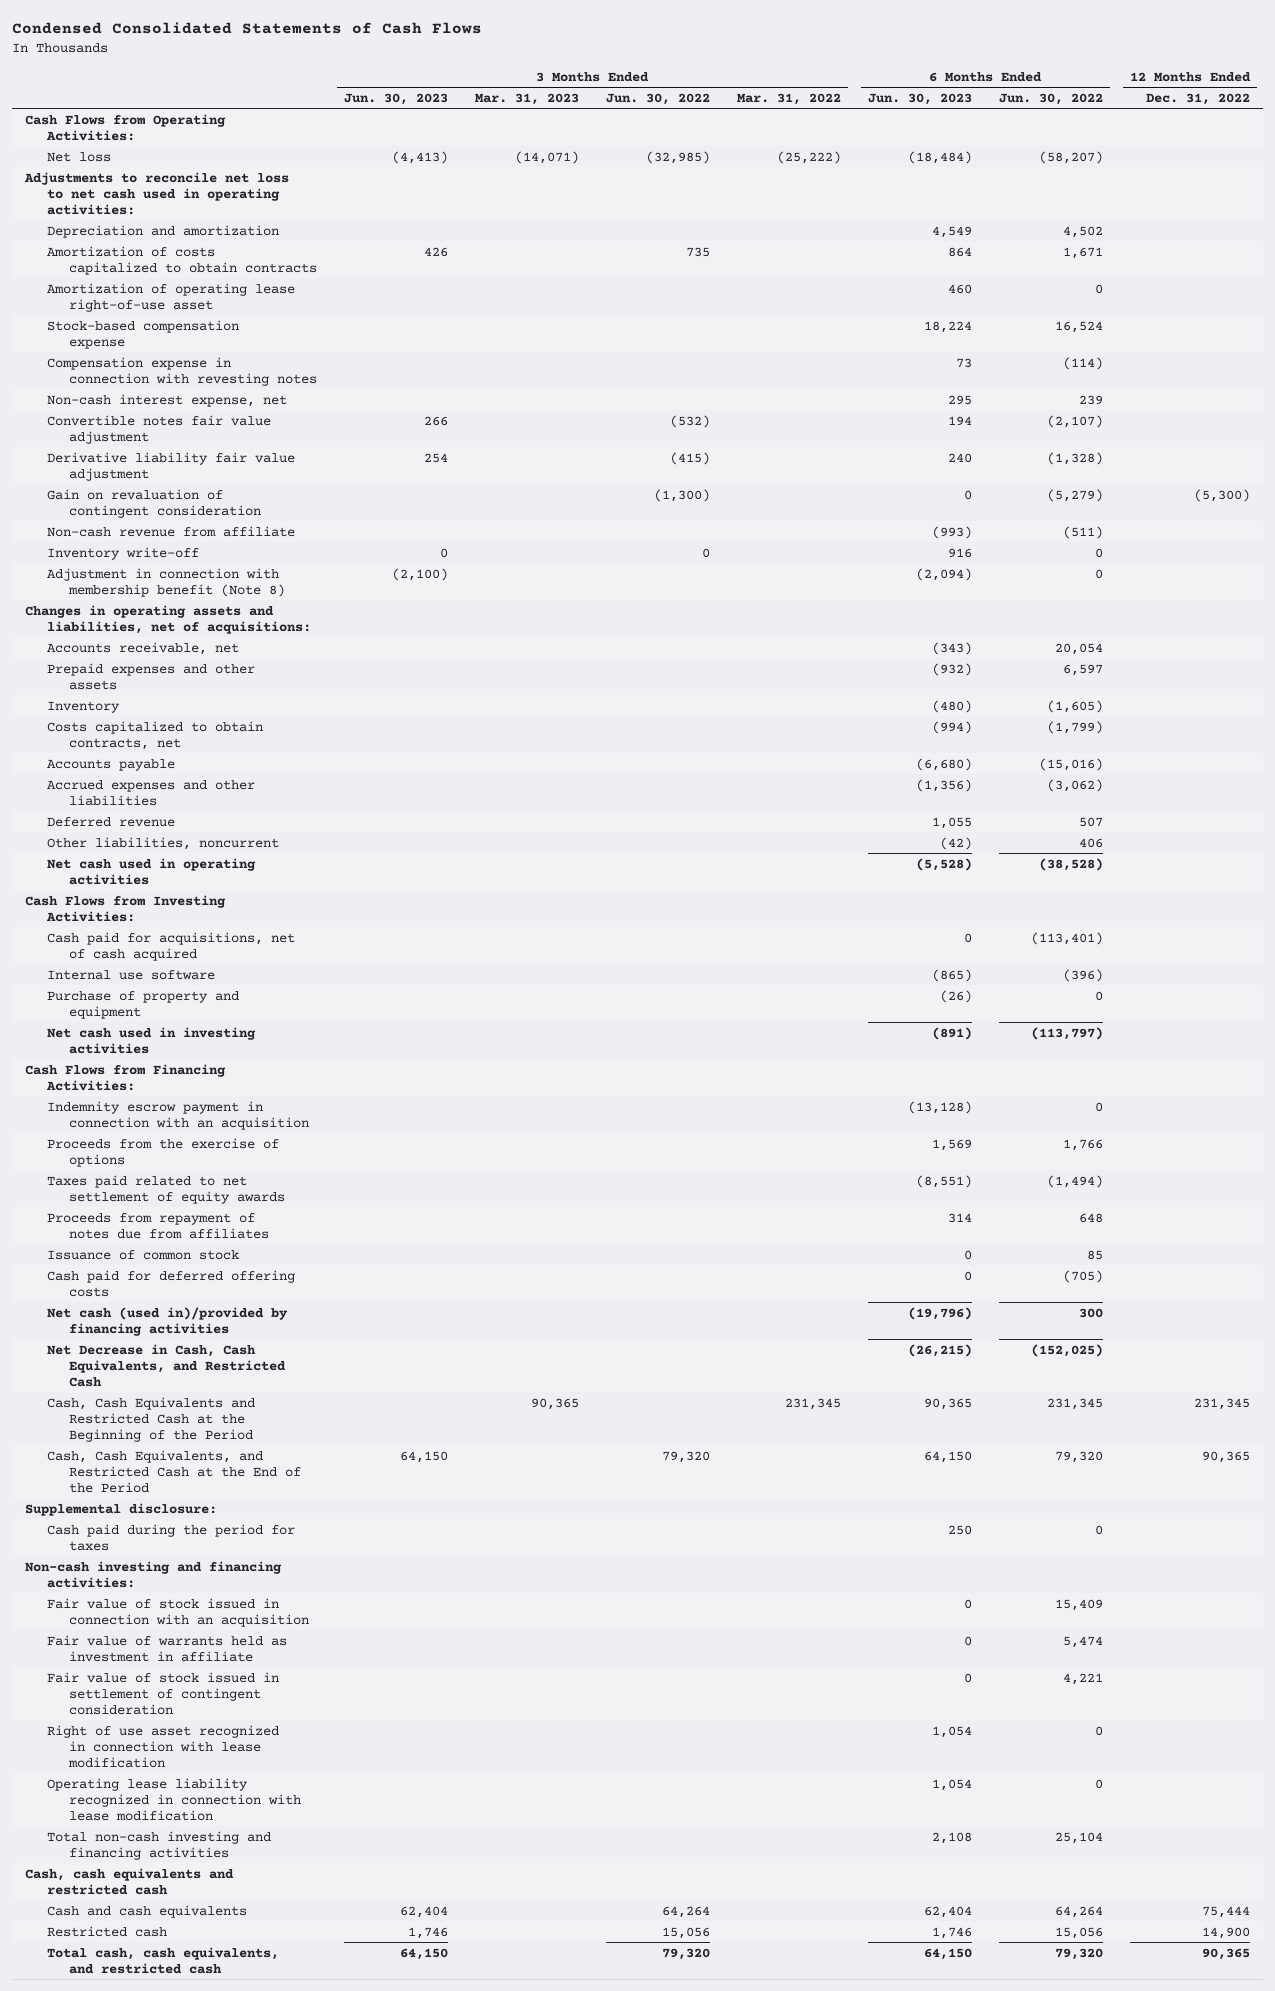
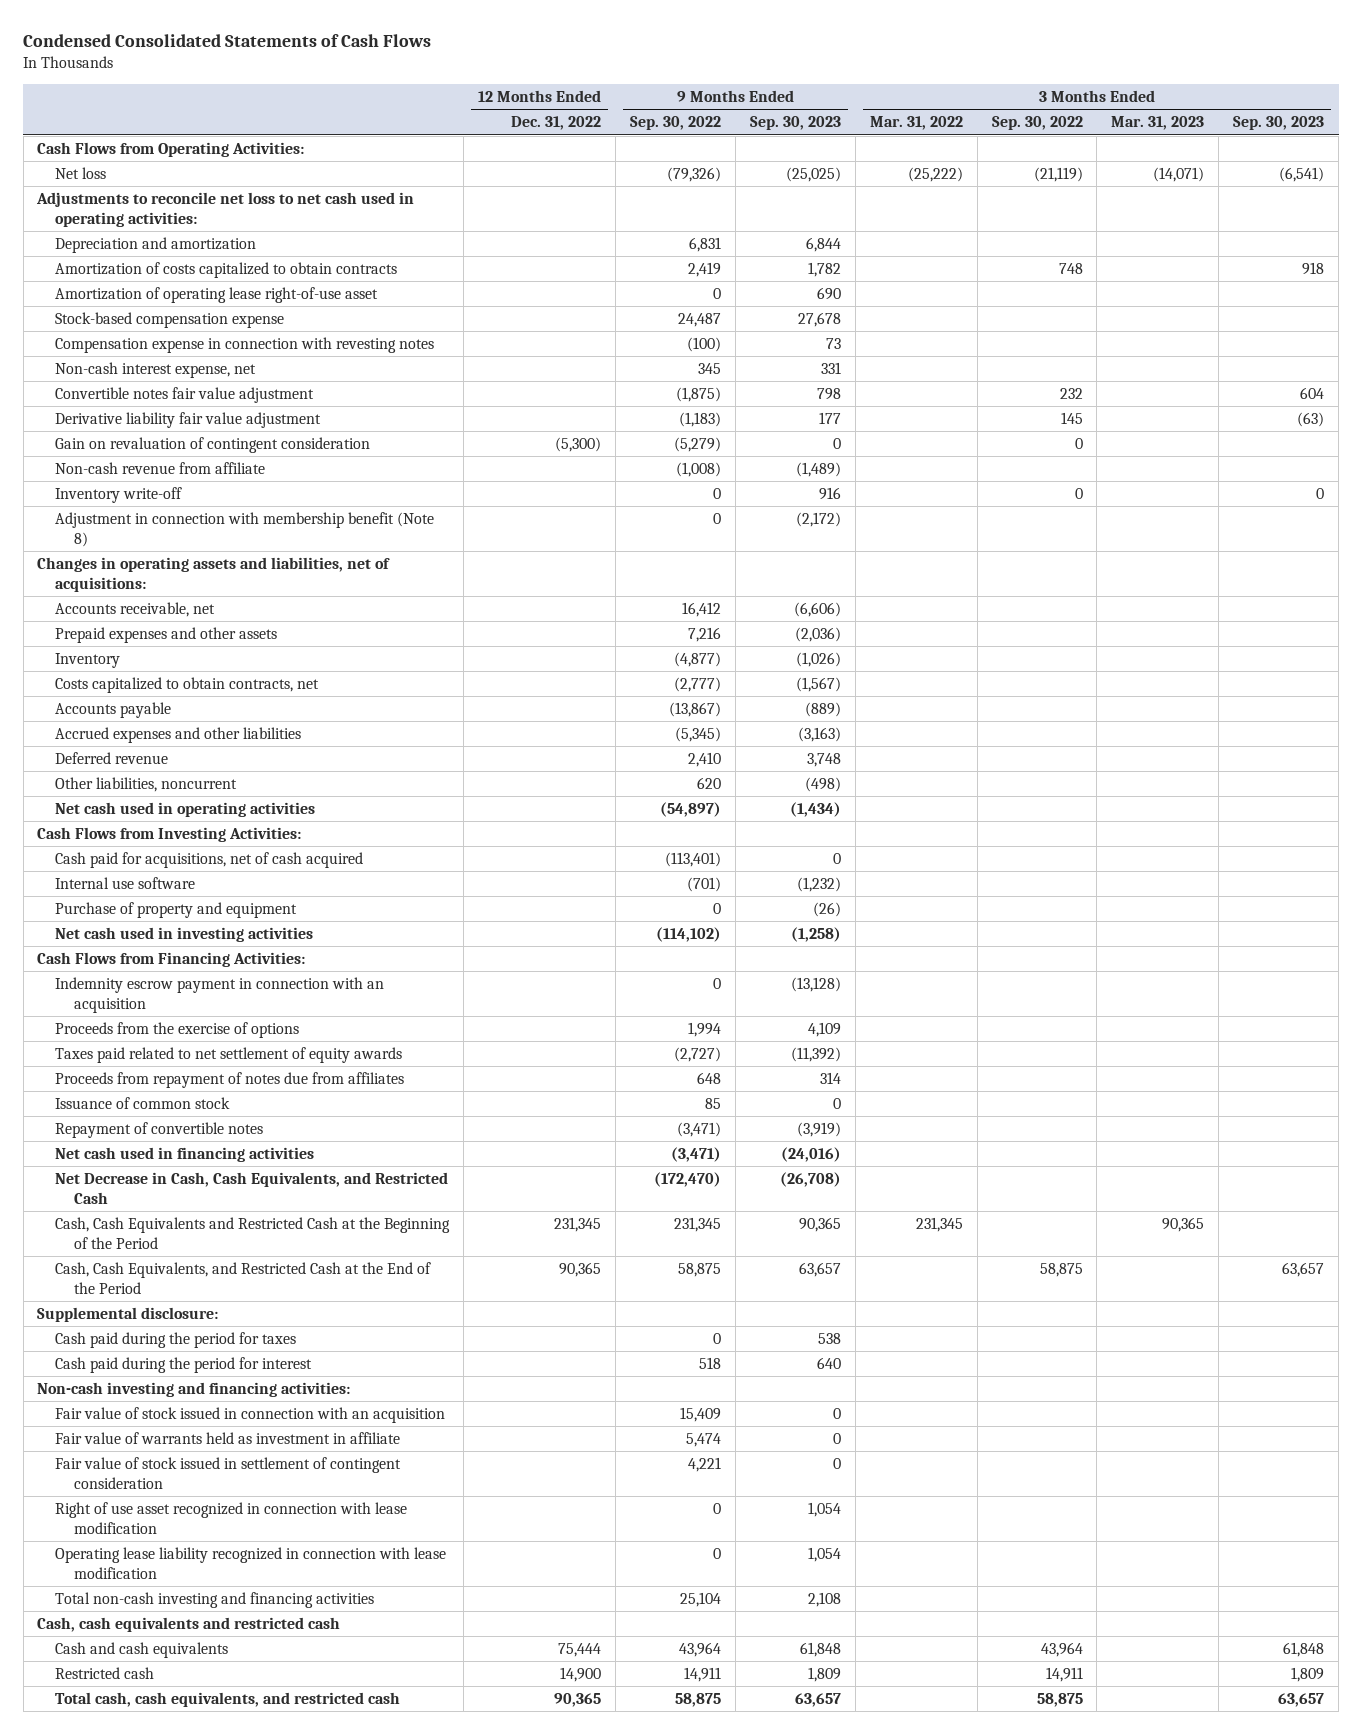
- | 3 Months Ended Jun. 30, 2023 | 3 Months Ended Mar. 31, 2023 | 3 Months Ended Jun. 30, 2022 | 3 Months Ended Mar. 31, 2022 | 6 Months Ended Jun. 30, 2023 | 6 Months Ended Jun. 30, 2022 | 12 Months Ended Dec. 31, 2022
+ | 12 Months Ended Dec. 31, 2022 | 9 Months Ended Sep. 30, 2022 | 9 Months Ended Sep. 30, 2023 | 3 Months Ended Mar. 31, 2022 | 3 Months Ended Sep. 30, 2022 | 3 Months Ended Mar. 31, 2023 | 3 Months Ended Sep. 30, 2023
- Cash paid for deferred offering costs | | | | | 0 | (705) |
- Net cash (used in)/provided by financing activities | | | | | (19,796) | 300 |
+ Repayment of convertible notes | | (3,471) | (3,919) | | | |
+ Net cash used in financing activities | | (3,471) | (24,016) | | | |
+ Cash paid during the period for interest | | 518 | 640 | | | |

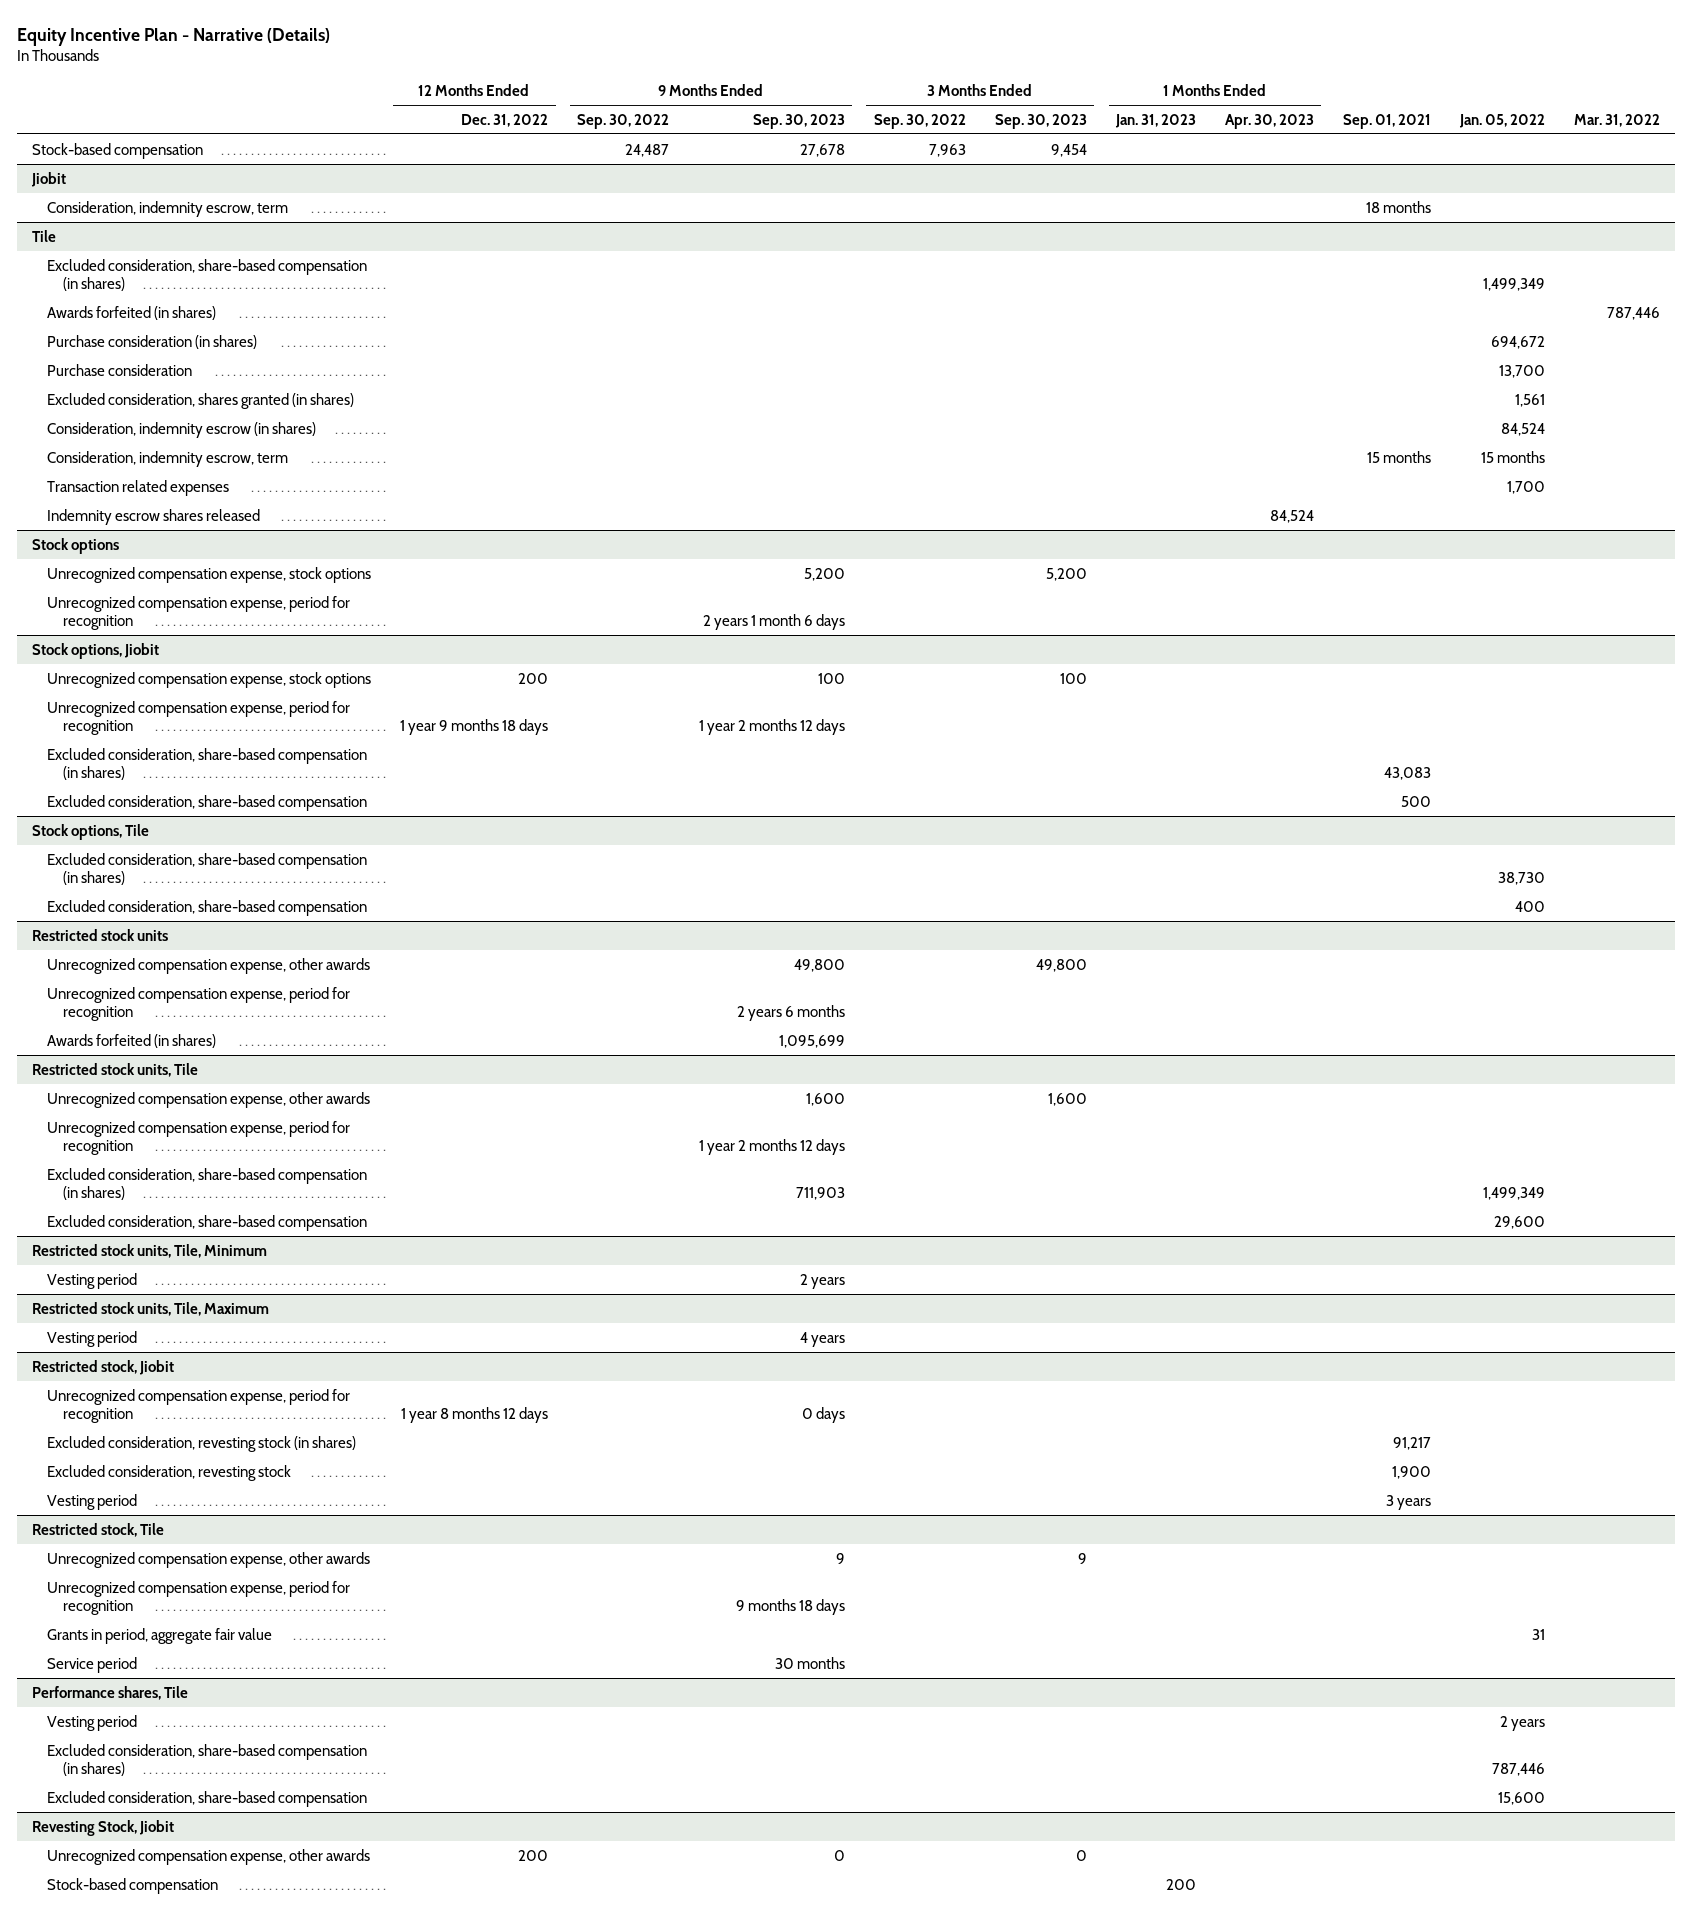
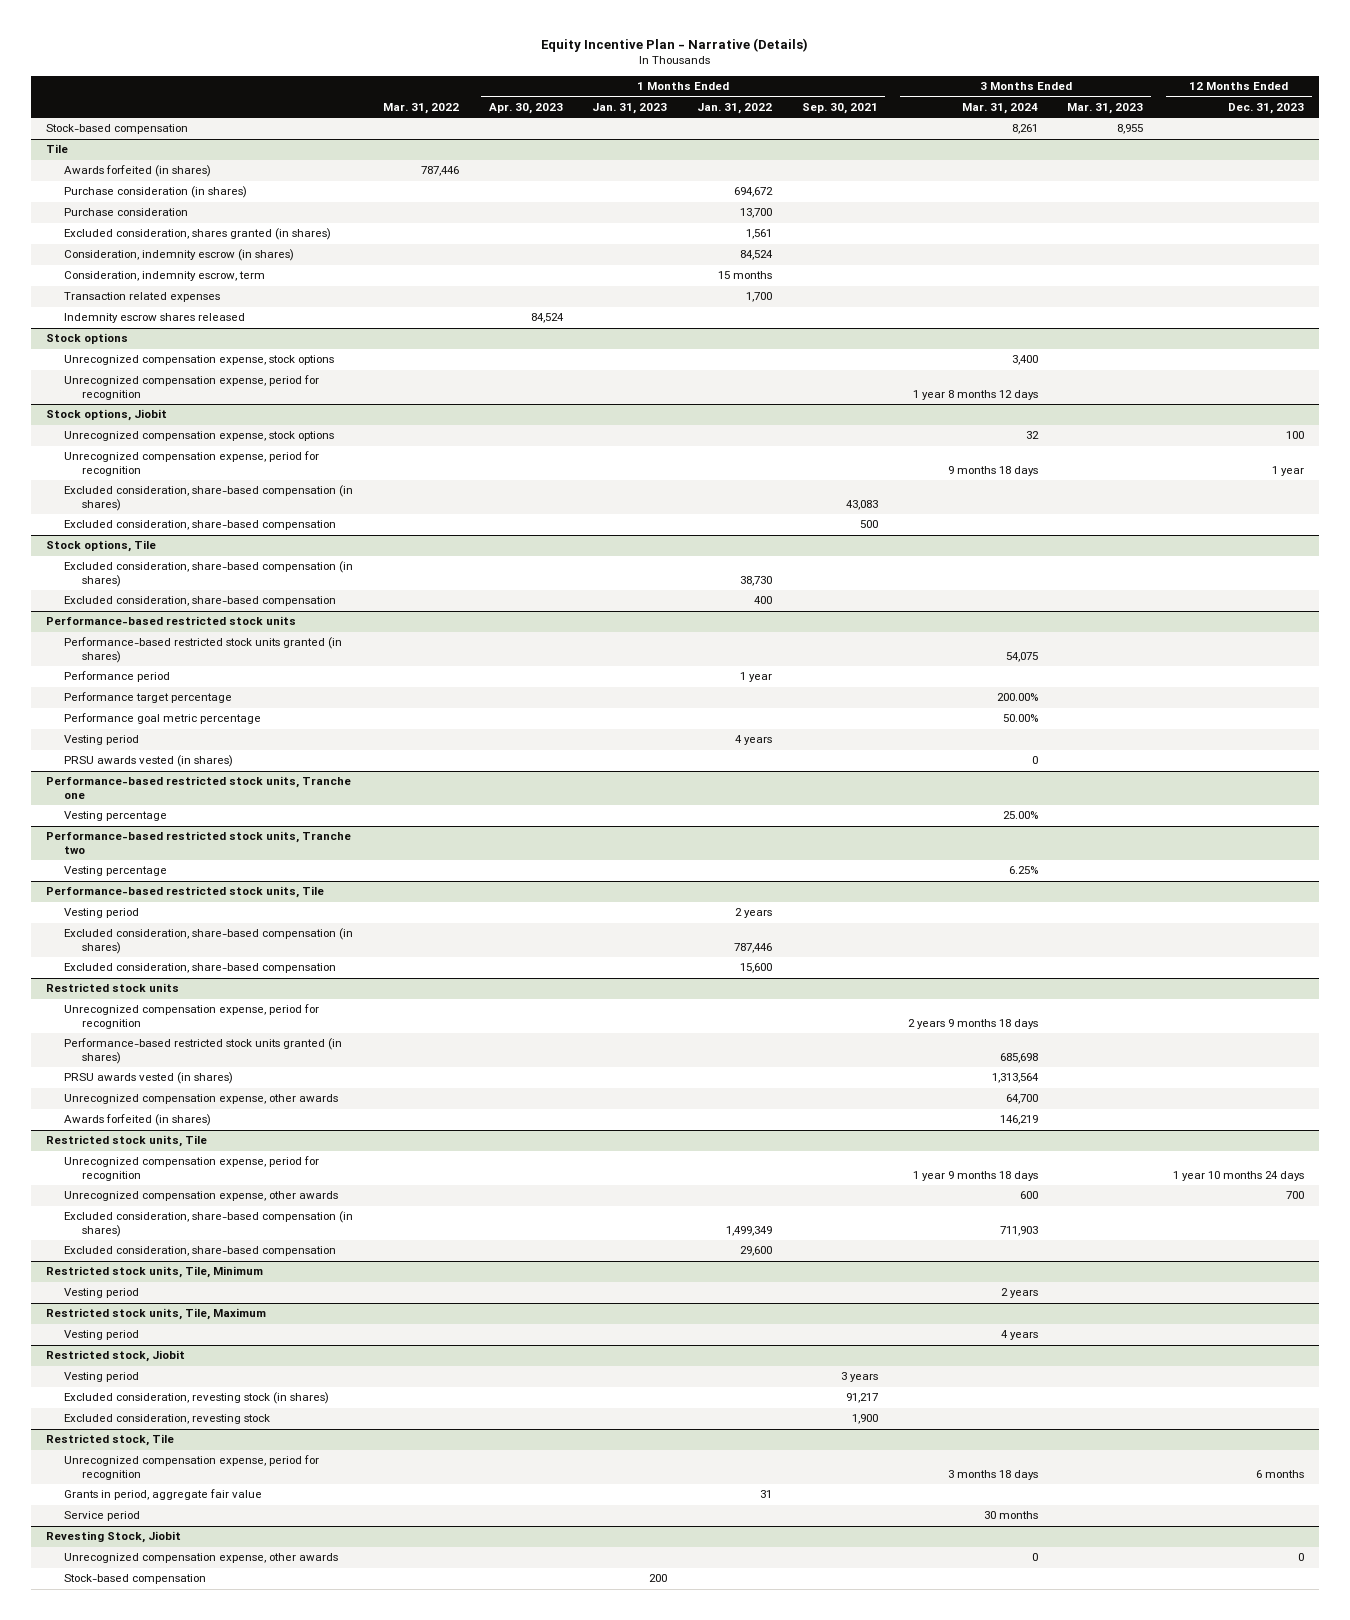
- | 12 Months Ended Dec. 31, 2022 | 9 Months Ended Sep. 30, 2022 | 9 Months Ended Sep. 30, 2023 | 3 Months Ended Sep. 30, 2022 | 3 Months Ended Sep. 30, 2023 | 1 Months Ended Jan. 31, 2023 | 1 Months Ended Apr. 30, 2023 | Sep. 01, 2021 | Jan. 05, 2022 | Mar. 31, 2022
+ | Mar. 31, 2022 | 1 Months Ended Apr. 30, 2023 | 1 Months Ended Jan. 31, 2023 | 1 Months Ended Jan. 31, 2022 | 1 Months Ended Sep. 30, 2021 | 3 Months Ended Mar. 31, 2024 | 3 Months Ended Mar. 31, 2023 | 12 Months Ended Dec. 31, 2023
- Jiobit
- Consideration, indemnity escrow, term | | | | | | | | 18 months | |
@ Tile
- Excluded consideration, share-based compensation (in shares) | | | | | | | | | 1,499,349 |
+ Performance-based restricted stock units
+ Performance-based restricted stock units granted (in shares) | | | | | | 54,075 | |
+ Performance period | | | | 1 year | | | |
+ Performance target percentage | | | | | | 200.00% | |
+ Performance goal metric percentage | | | | | | 50.00% | |
+ Vesting period | | | | 4 years | | | |
+ PRSU awards vested (in shares) | | | | | | 0 | |
+ Performance-based restricted stock units, Tranche one
+ Vesting percentage | | | | | | 25.00% | |
+ Performance-based restricted stock units, Tranche two
+ Vesting percentage | | | | | | 6.25% | |
+ Performance-based restricted stock units, Tile
+ Vesting period | | | | 2 years | | | |
+ Excluded consideration, share-based compensation (in shares) | | | | 787,446 | | | |
+ Excluded consideration, share-based compensation | | | | 15,600 | | | |
@ Restricted stock units
+ Performance-based restricted stock units granted (in shares) | | | | | | 685,698 | |
+ PRSU awards vested (in shares) | | | | | | 1,313,564 | |
moved down: Unrecognized compensation expense, other awards | | | | | | 64,700 | |
@ Restricted stock units, Tile
moved down: Unrecognized compensation expense, other awards | | | | | | 600 | | 700
@ Restricted stock, Jiobit
- Unrecognized compensation expense, period for recognition | 1 year 8 months 12 days | | 0 days | | | | | | |
moved up: Vesting period | | | | | 3 years | | |
@ Restricted stock, Tile
- Unrecognized compensation expense, other awards | | | 9 | | 9 | | | | |
- Performance shares, Tile
- Vesting period | | | | | | | | | 2 years |
- Excluded consideration, share-based compensation (in shares) | | | | | | | | | 787,446 |
- Excluded consideration, share-based compensation | | | | | | | | | 15,600 |

